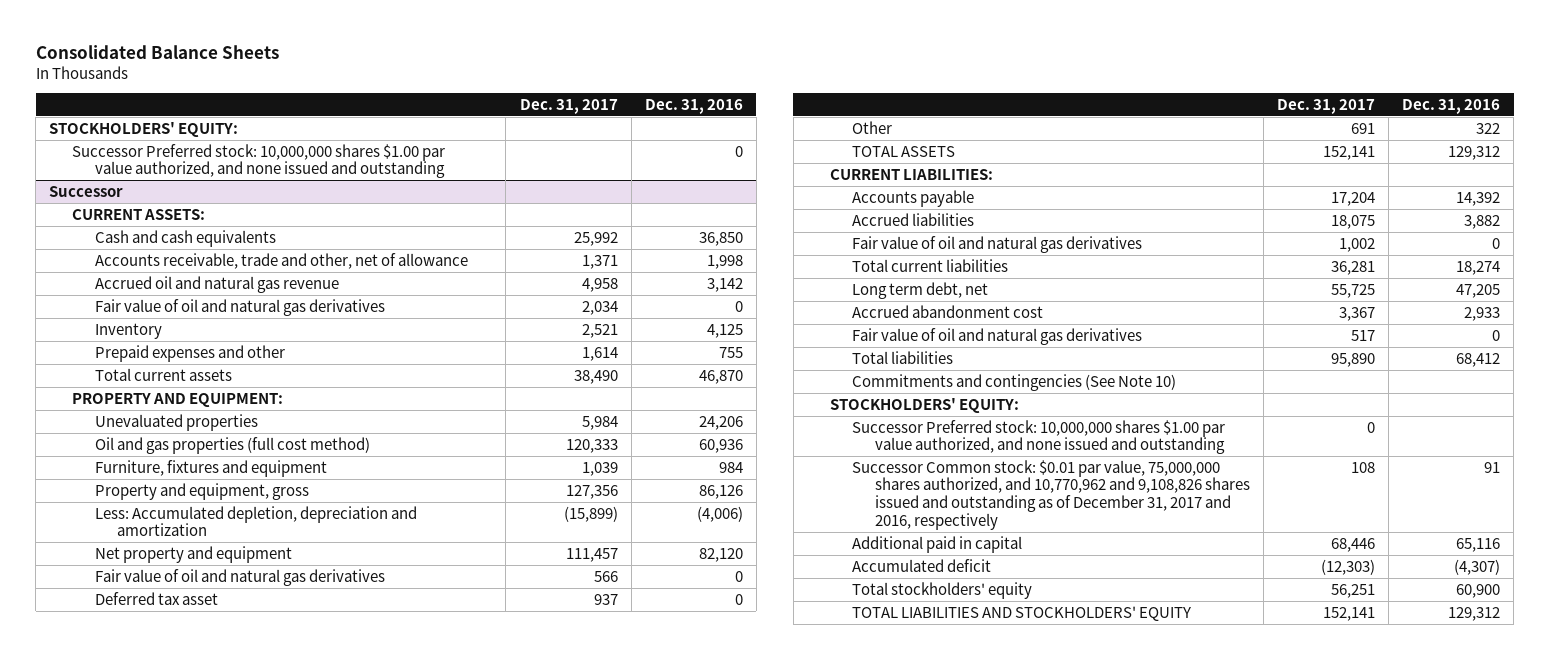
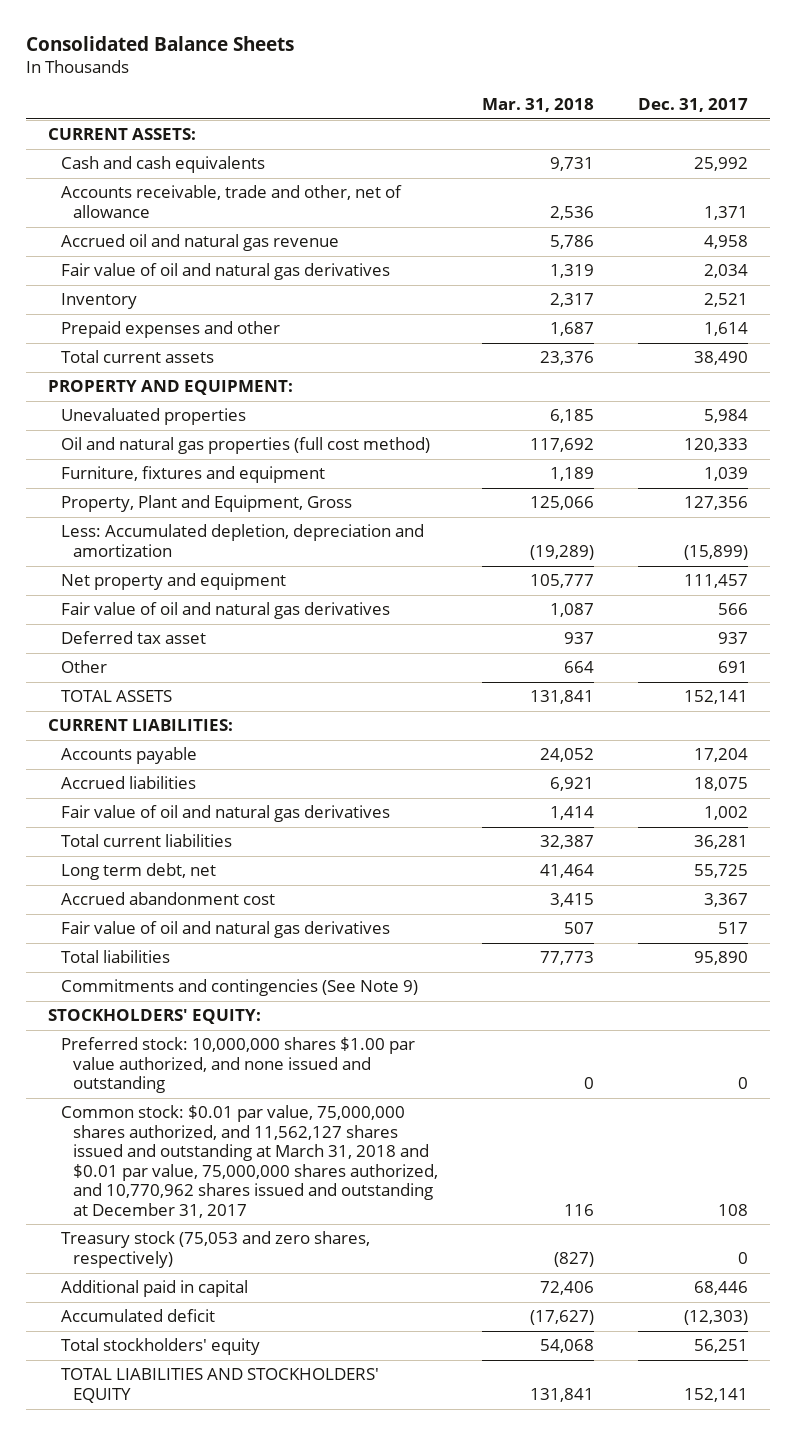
- | Dec. 31, 2017 | Dec. 31, 2016
+ | Mar. 31, 2018 | Dec. 31, 2017
- STOCKHOLDERS' EQUITY:
- Successor Preferred stock: 10,000,000 shares $1.00 par value authorized, and none issued and outstanding | | 0
- Successor
- Oil and gas properties (full cost method) | 120,333 | 60,936
+ Oil and natural gas properties (full cost method) | 117,692 | 120,333
- Property and equipment, gross | 127,356 | 86,126
+ Property, Plant and Equipment, Gross | 125,066 | 127,356
- Commitments and contingencies (See Note 10)
+ Commitments and contingencies (See Note 9)
- Successor Preferred stock: 10,000,000 shares $1.00 par value authorized, and none issued and outstanding | 0 |
- Successor Common stock: $0.01 par value, 75,000,000 shares authorized, and 10,770,962 and 9,108,826 shares issued and outstanding as of December 31, 2017 and 2016, respectively | 108 | 91
+ Preferred stock: 10,000,000 shares $1.00 par value authorized, and none issued and outstanding | 0 | 0
+ Common stock: $0.01 par value, 75,000,000 shares authorized, and 11,562,127 shares issued and outstanding at March 31, 2018 and $0.01 par value, 75,000,000 shares authorized, and 10,770,962 shares issued and outstanding at December 31, 2017 | 116 | 108
+ Treasury stock (75,053 and zero shares, respectively) | (827) | 0

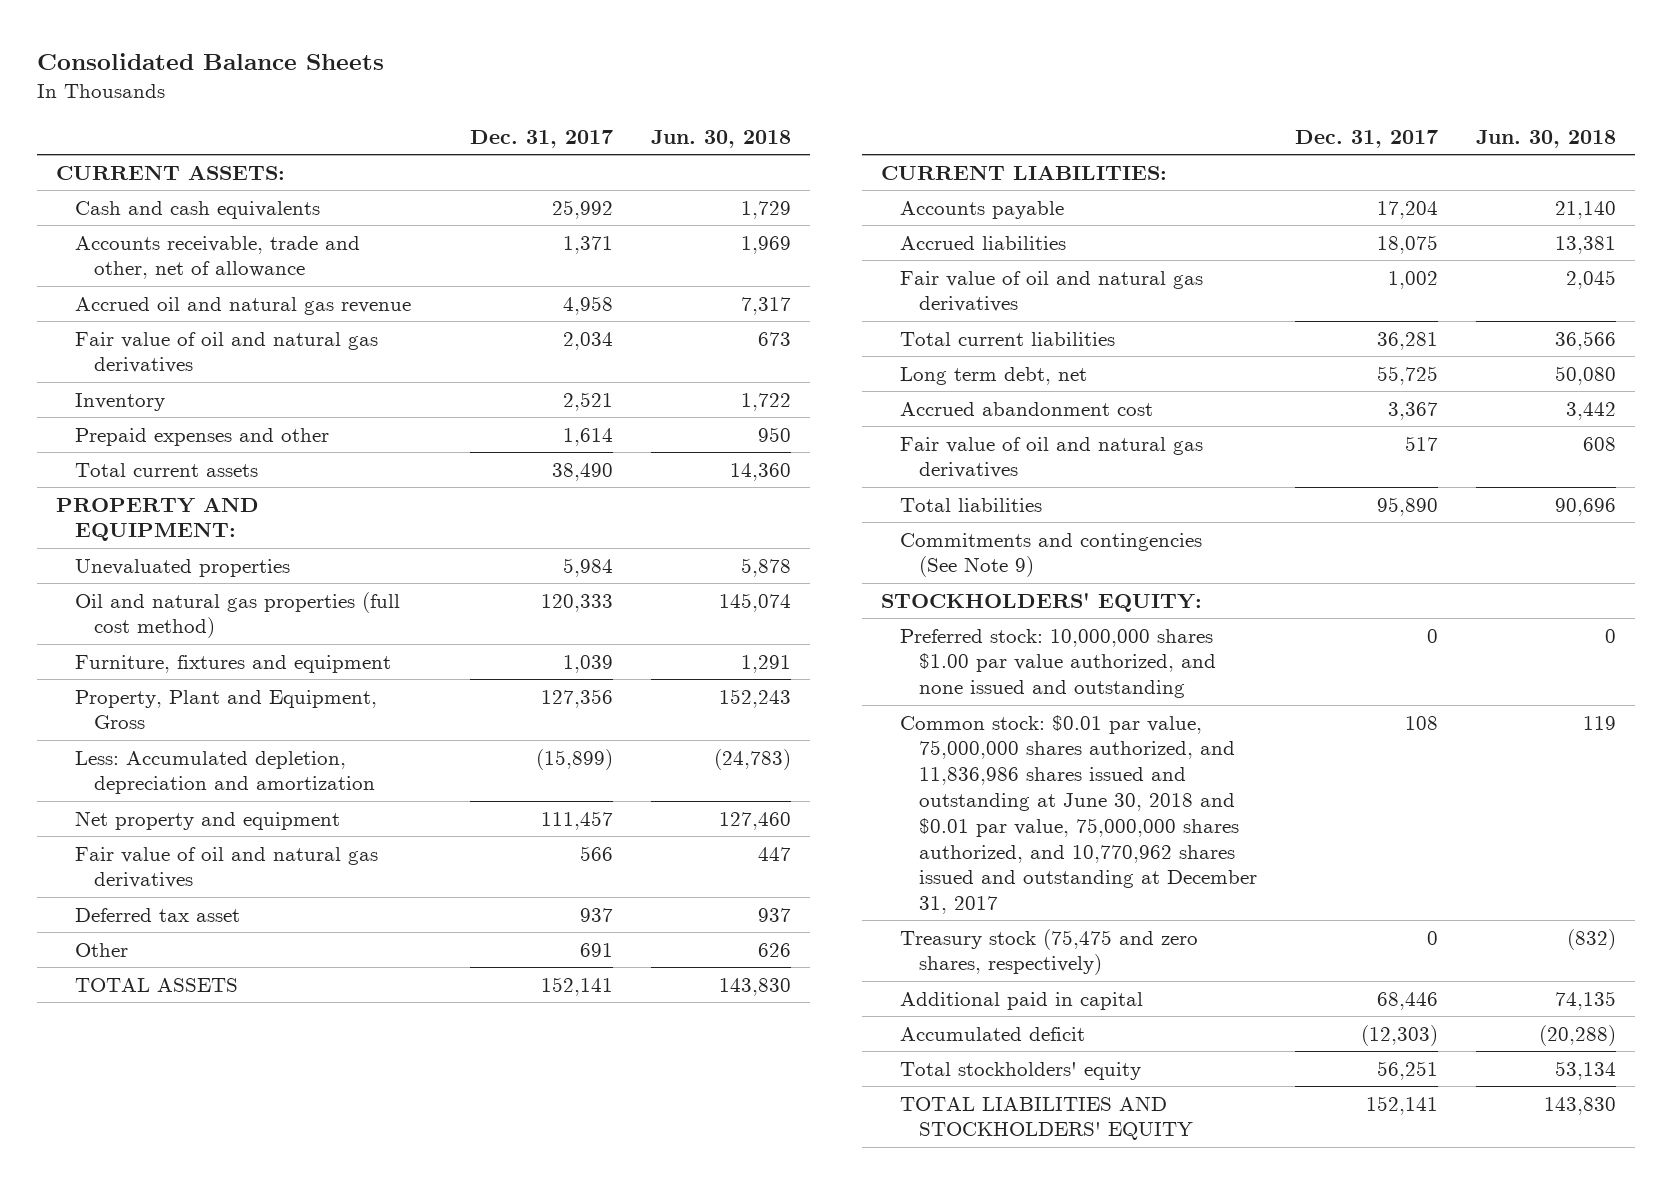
- | Mar. 31, 2018 | Dec. 31, 2017
+ | Dec. 31, 2017 | Jun. 30, 2018
- Common stock: $0.01 par value, 75,000,000 shares authorized, and 11,562,127 shares issued and outstanding at March 31, 2018 and $0.01 par value, 75,000,000 shares authorized, and 10,770,962 shares issued and outstanding at December 31, 2017 | 116 | 108
- Treasury stock (75,053 and zero shares, respectively) | (827) | 0
+ Common stock: $0.01 par value, 75,000,000 shares authorized, and 11,836,986 shares issued and outstanding at June 30, 2018 and $0.01 par value, 75,000,000 shares authorized, and 10,770,962 shares issued and outstanding at December 31, 2017 | 108 | 119
+ Treasury stock (75,475 and zero shares, respectively) | 0 | (832)

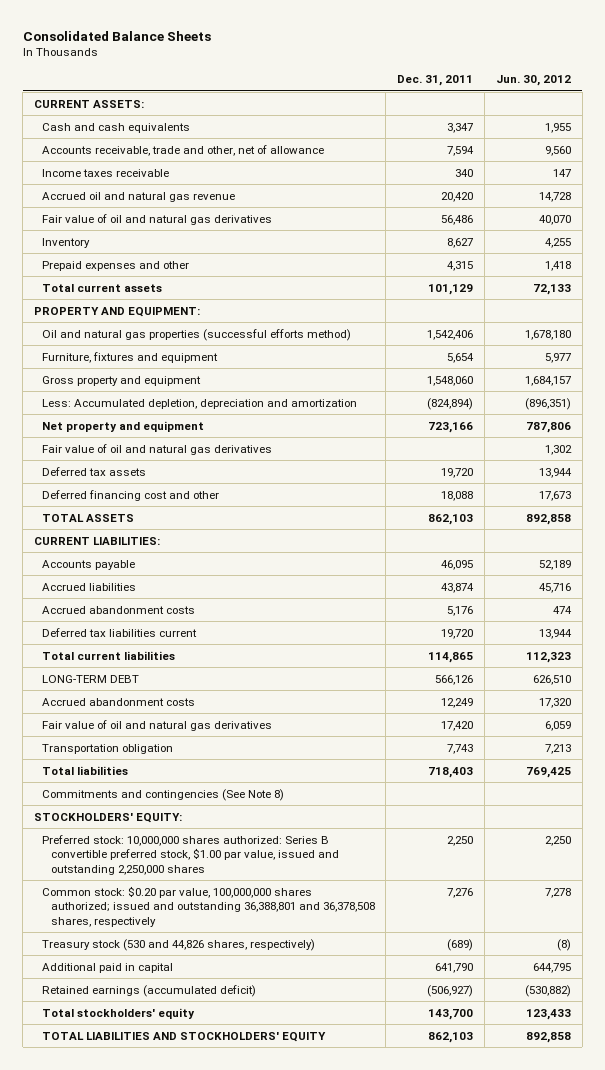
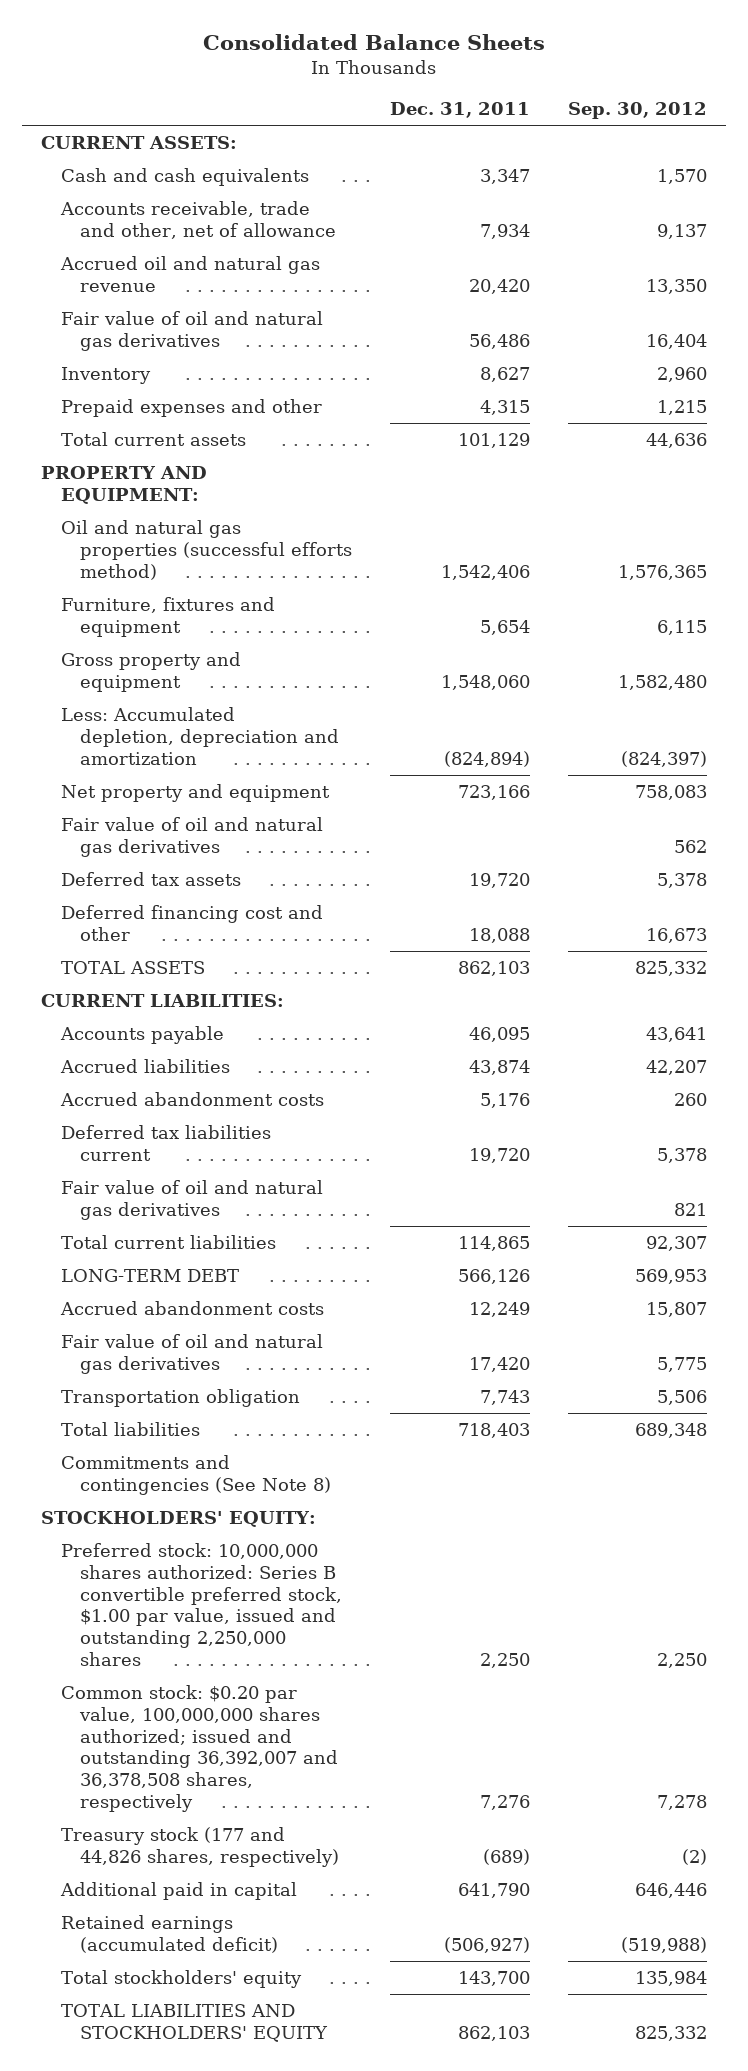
- | Dec. 31, 2011 | Jun. 30, 2012
+ | Dec. 31, 2011 | Sep. 30, 2012
- Accounts receivable, trade and other, net of allowance | 7,594 | 9,560
- Income taxes receivable | 340 | 147
+ Accounts receivable, trade and other, net of allowance | 7,934 | 9,137
+ Fair value of oil and natural gas derivatives | | 821
- Common stock: $0.20 par value, 100,000,000 shares authorized; issued and outstanding 36,388,801 and 36,378,508 shares, respectively | 7,276 | 7,278
- Treasury stock (530 and 44,826 shares, respectively) | (689) | (8)
+ Common stock: $0.20 par value, 100,000,000 shares authorized; issued and outstanding 36,392,007 and 36,378,508 shares, respectively | 7,276 | 7,278
+ Treasury stock (177 and 44,826 shares, respectively) | (689) | (2)

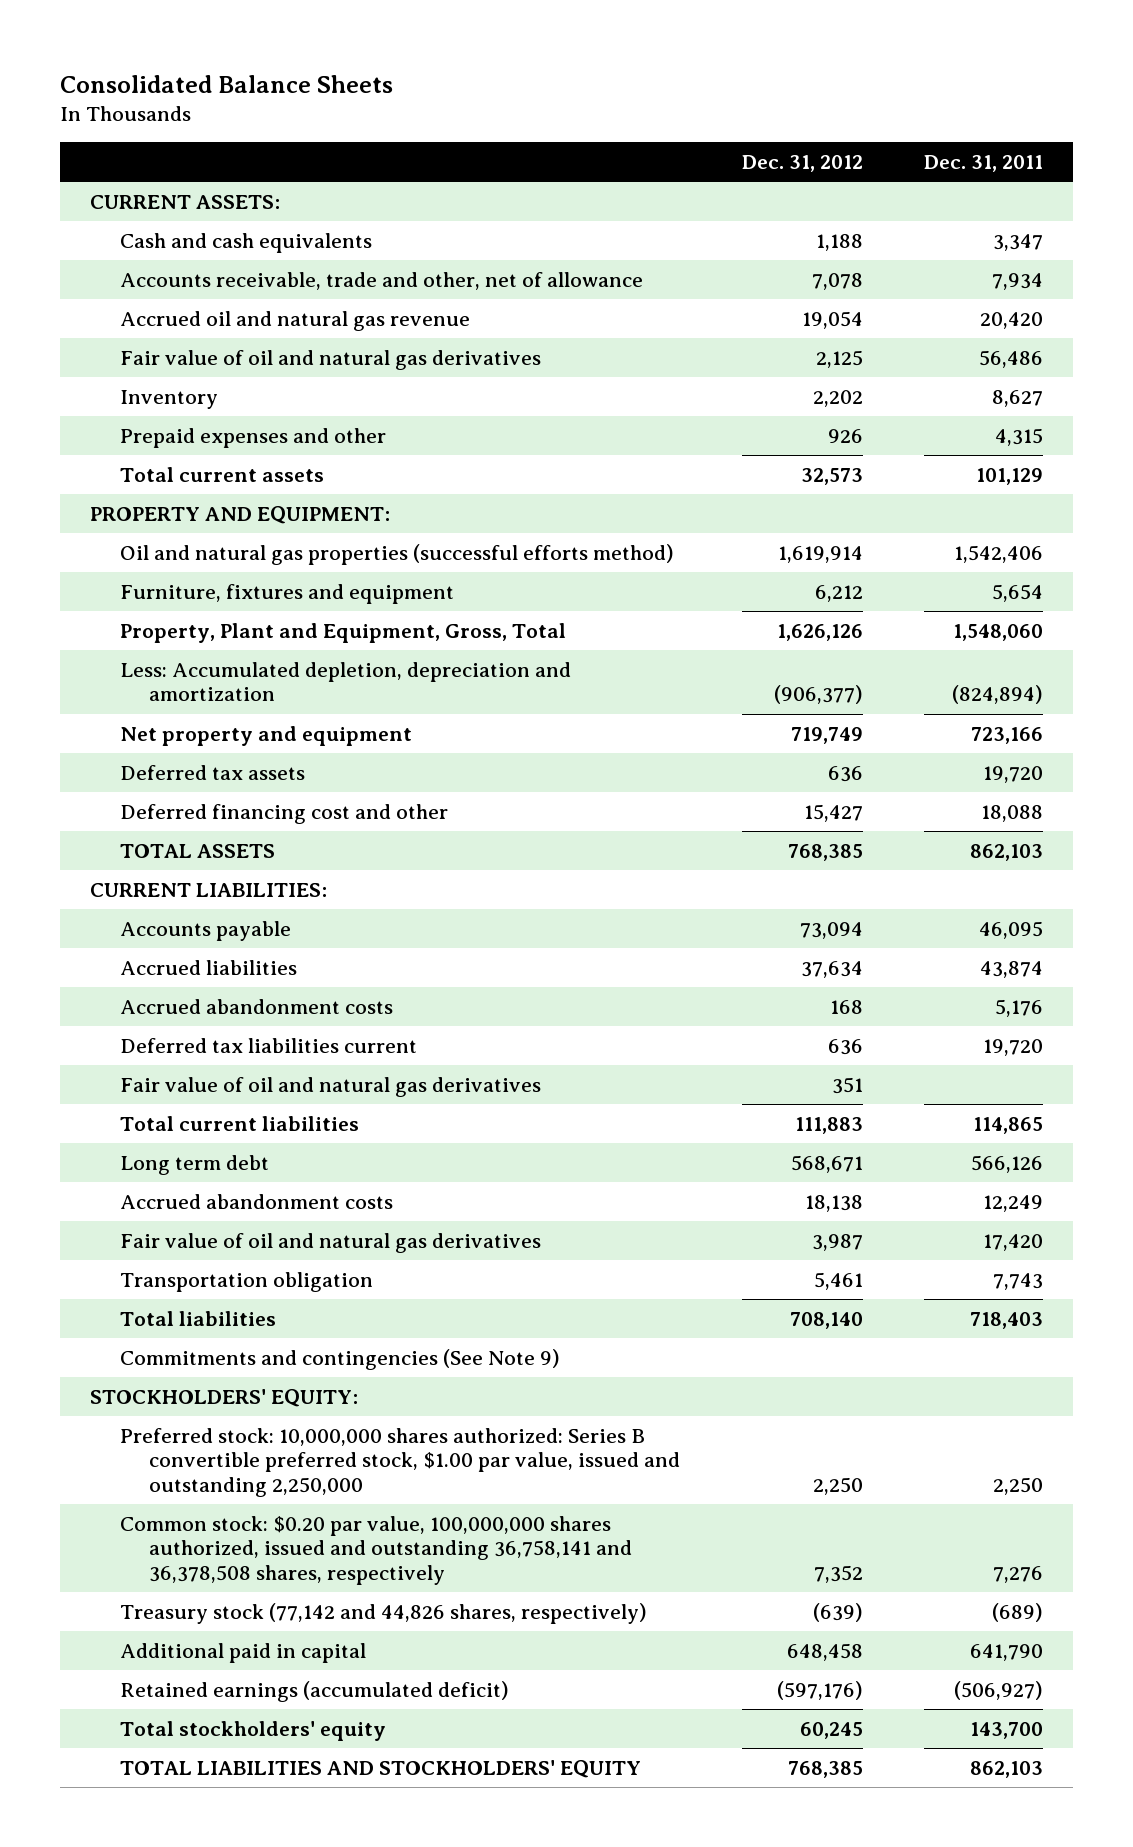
- | Dec. 31, 2011 | Sep. 30, 2012
+ | Dec. 31, 2012 | Dec. 31, 2011
- Gross property and equipment | 1,548,060 | 1,582,480
+ Property, Plant and Equipment, Gross, Total | 1,626,126 | 1,548,060
- Fair value of oil and natural gas derivatives | | 562
- LONG-TERM DEBT | 566,126 | 569,953
+ Long term debt | 568,671 | 566,126
- Commitments and contingencies (See Note 8)
+ Commitments and contingencies (See Note 9)
- Preferred stock: 10,000,000 shares authorized: Series B convertible preferred stock, $1.00 par value, issued and outstanding 2,250,000 shares | 2,250 | 2,250
- Common stock: $0.20 par value, 100,000,000 shares authorized; issued and outstanding 36,392,007 and 36,378,508 shares, respectively | 7,276 | 7,278
- Treasury stock (177 and 44,826 shares, respectively) | (689) | (2)
+ Preferred stock: 10,000,000 shares authorized: Series B convertible preferred stock, $1.00 par value, issued and outstanding 2,250,000 | 2,250 | 2,250
+ Common stock: $0.20 par value, 100,000,000 shares authorized, issued and outstanding 36,758,141 and 36,378,508 shares, respectively | 7,352 | 7,276
+ Treasury stock (77,142 and 44,826 shares, respectively) | (639) | (689)

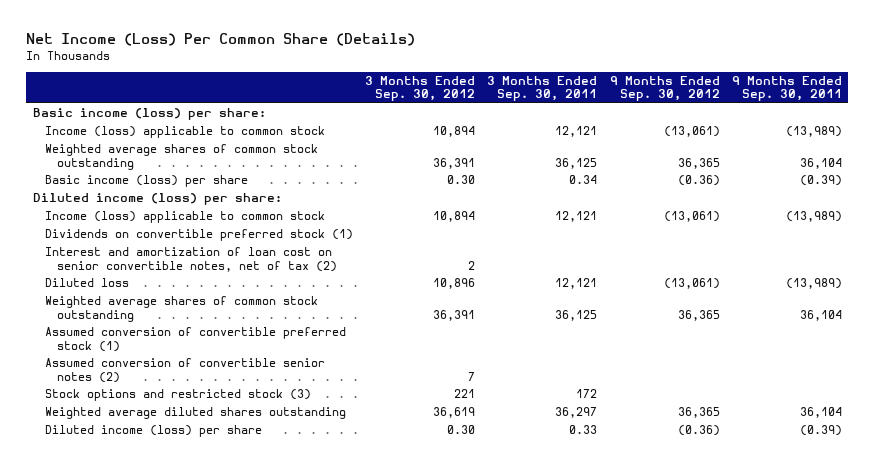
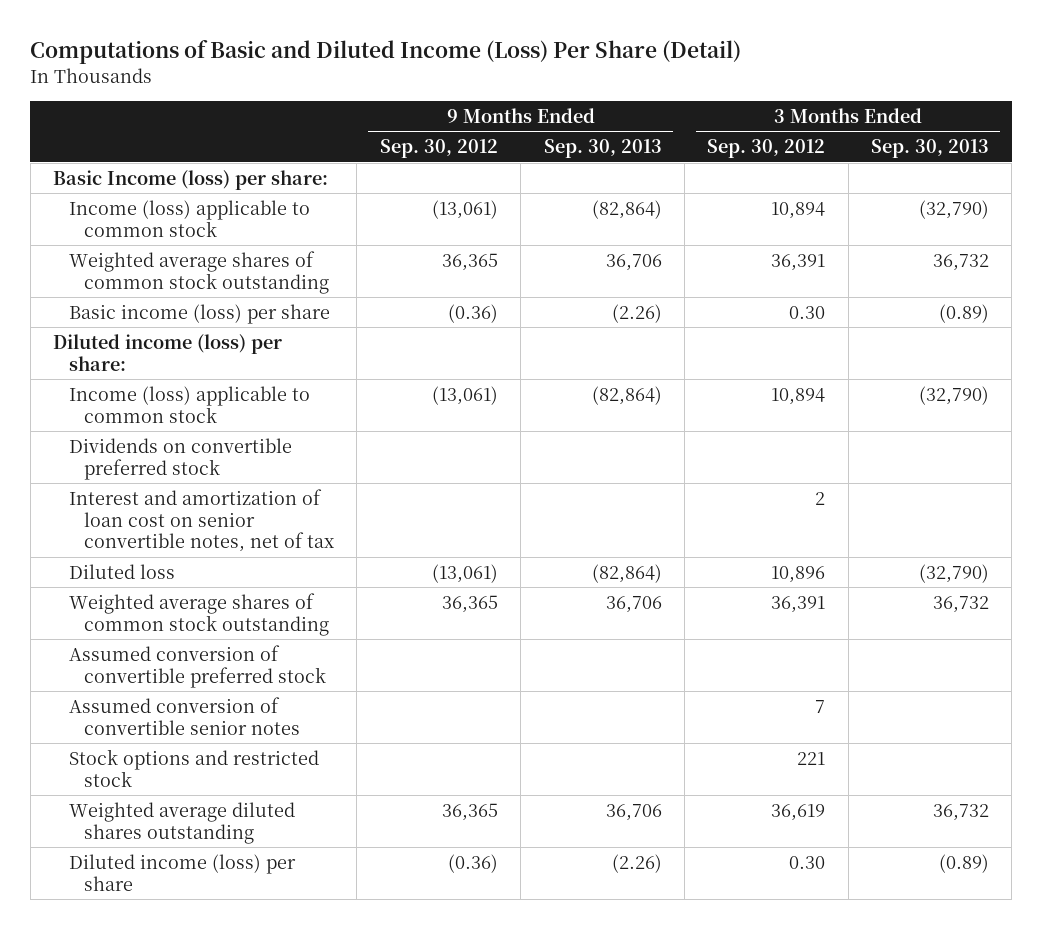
- Net Income (Loss) Per Common Share (Details)
+ Computations of Basic and Diluted Income (Loss) Per Share (Detail)
- | 3 Months Ended Sep. 30, 2012 | 3 Months Ended Sep. 30, 2011 | 9 Months Ended Sep. 30, 2012 | 9 Months Ended Sep. 30, 2011
+ | 9 Months Ended Sep. 30, 2012 | 9 Months Ended Sep. 30, 2013 | 3 Months Ended Sep. 30, 2012 | 3 Months Ended Sep. 30, 2013
- Basic income (loss) per share:
+ Basic Income (loss) per share:
- Dividends on convertible preferred stock (1)
- Interest and amortization of loan cost on senior convertible notes, net of tax (2) | 2 | | |
+ Dividends on convertible preferred stock
+ Interest and amortization of loan cost on senior convertible notes, net of tax | | | 2 |
- Assumed conversion of convertible preferred stock (1)
- Assumed conversion of convertible senior notes (2) | 7 | | |
- Stock options and restricted stock (3) | 221 | 172 | |
+ Assumed conversion of convertible preferred stock
+ Assumed conversion of convertible senior notes | | | 7 |
+ Stock options and restricted stock | | | 221 |

